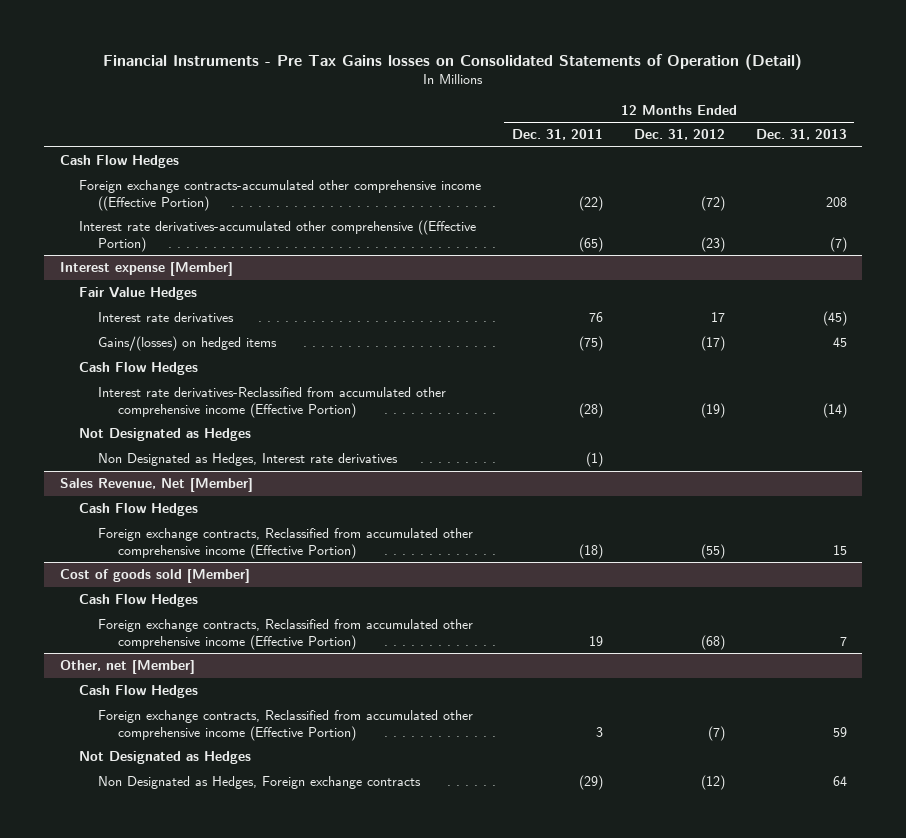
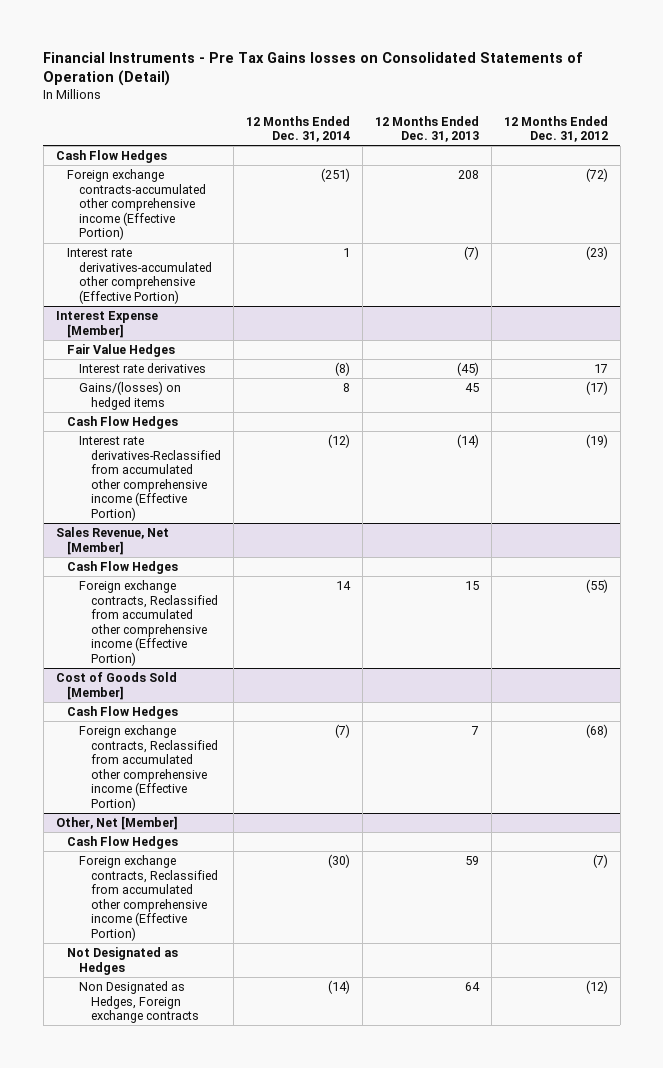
- | 12 Months Ended Dec. 31, 2011 | 12 Months Ended Dec. 31, 2012 | 12 Months Ended Dec. 31, 2013
+ | 12 Months Ended Dec. 31, 2014 | 12 Months Ended Dec. 31, 2013 | 12 Months Ended Dec. 31, 2012
- Foreign exchange contracts-accumulated other comprehensive income ((Effective Portion) | (22) | (72) | 208
- Interest rate derivatives-accumulated other comprehensive ((Effective Portion) | (65) | (23) | (7)
- Interest expense [Member]
+ Foreign exchange contracts-accumulated other comprehensive income (Effective Portion) | (251) | 208 | (72)
+ Interest rate derivatives-accumulated other comprehensive (Effective Portion) | 1 | (7) | (23)
+ Interest Expense [Member]
- Not Designated as Hedges
- Non Designated as Hedges, Interest rate derivatives | (1) | |
- Cost of goods sold [Member]
+ Cost of Goods Sold [Member]
- Other, net [Member]
+ Other, Net [Member]

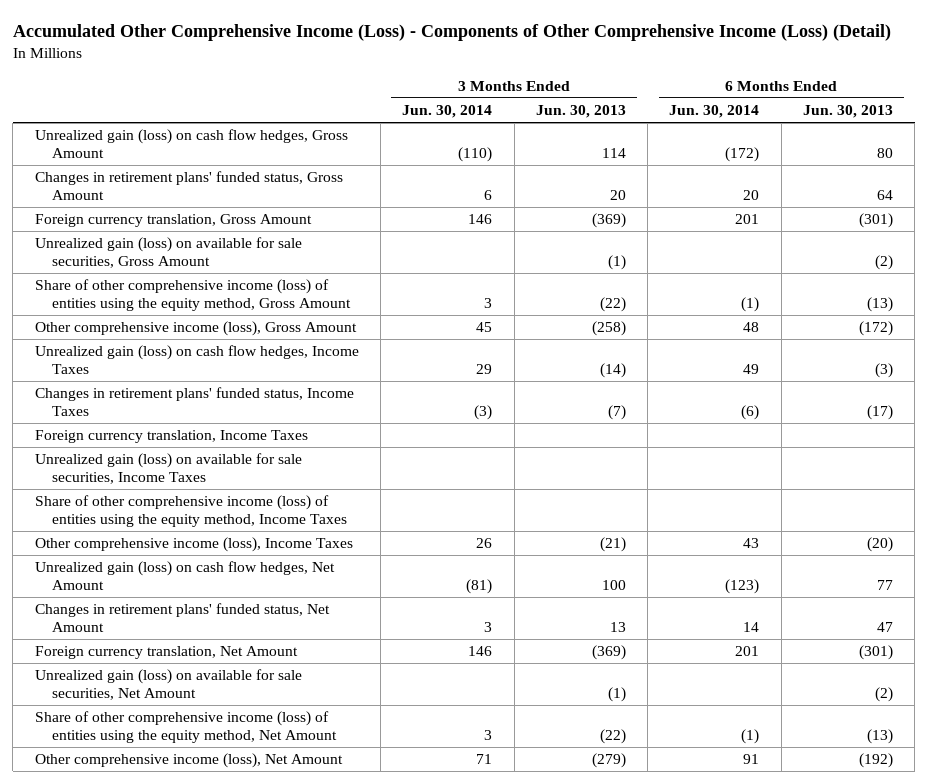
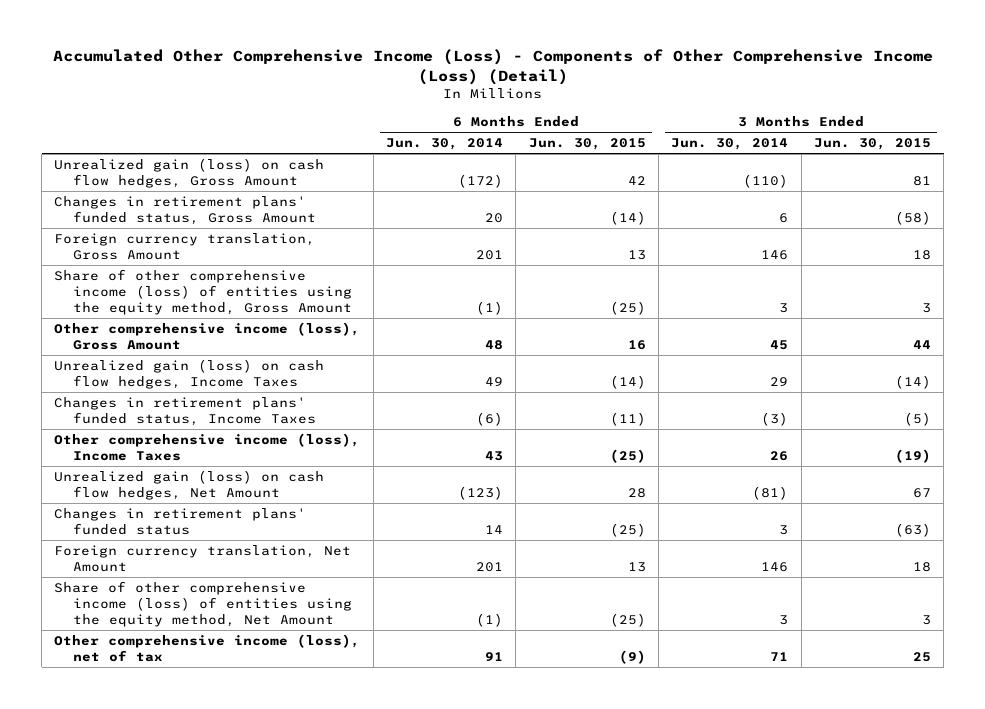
- | 3 Months Ended Jun. 30, 2014 | 3 Months Ended Jun. 30, 2013 | 6 Months Ended Jun. 30, 2014 | 6 Months Ended Jun. 30, 2013
+ | 6 Months Ended Jun. 30, 2014 | 6 Months Ended Jun. 30, 2015 | 3 Months Ended Jun. 30, 2014 | 3 Months Ended Jun. 30, 2015
- Unrealized gain (loss) on available for sale securities, Gross Amount | | (1) | | (2)
- Foreign currency translation, Income Taxes
- Unrealized gain (loss) on available for sale securities, Income Taxes
- Share of other comprehensive income (loss) of entities using the equity method, Income Taxes
- Changes in retirement plans' funded status, Net Amount | 3 | 13 | 14 | 47
+ Changes in retirement plans' funded status | 14 | (25) | 3 | (63)
- Unrealized gain (loss) on available for sale securities, Net Amount | | (1) | | (2)
- Other comprehensive income (loss), Net Amount | 71 | (279) | 91 | (192)
+ Other comprehensive income (loss), net of tax | 91 | (9) | 71 | 25

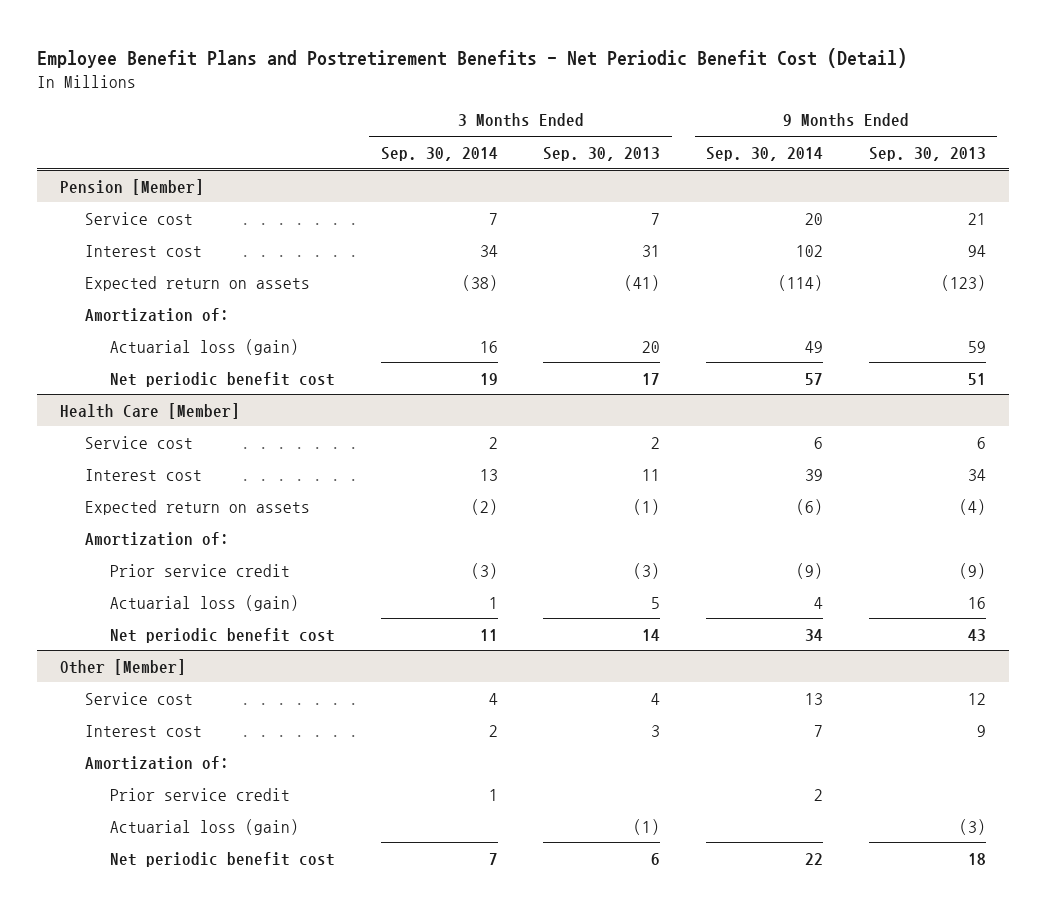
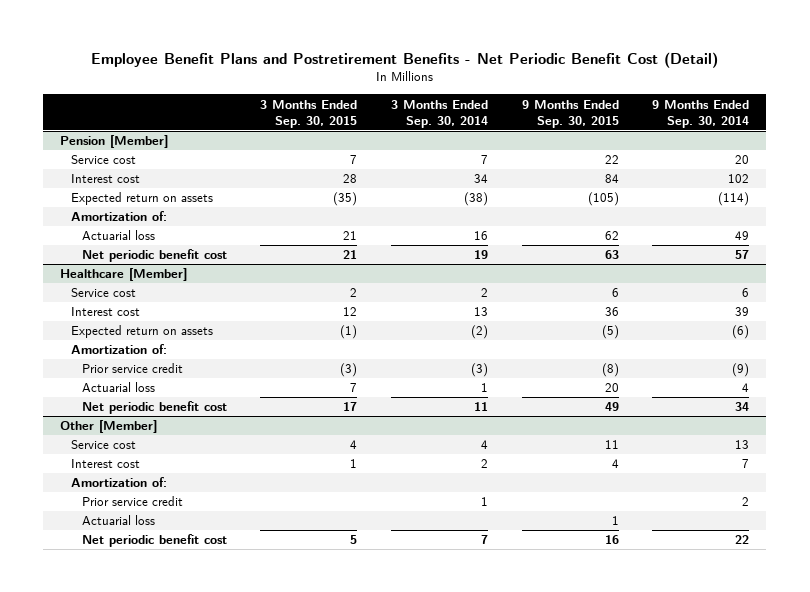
- | 3 Months Ended Sep. 30, 2014 | 3 Months Ended Sep. 30, 2013 | 9 Months Ended Sep. 30, 2014 | 9 Months Ended Sep. 30, 2013
+ | 3 Months Ended Sep. 30, 2015 | 3 Months Ended Sep. 30, 2014 | 9 Months Ended Sep. 30, 2015 | 9 Months Ended Sep. 30, 2014
@ Pension [Member]
- Actuarial loss (gain) | 16 | 20 | 49 | 59
+ Actuarial loss | 21 | 16 | 62 | 49
- Health Care [Member]
+ Healthcare [Member]
- Actuarial loss (gain) | 1 | 5 | 4 | 16
+ Actuarial loss | 7 | 1 | 20 | 4
@ Other [Member]
- Actuarial loss (gain) | | (1) | | (3)
+ Actuarial loss | | | 1 |

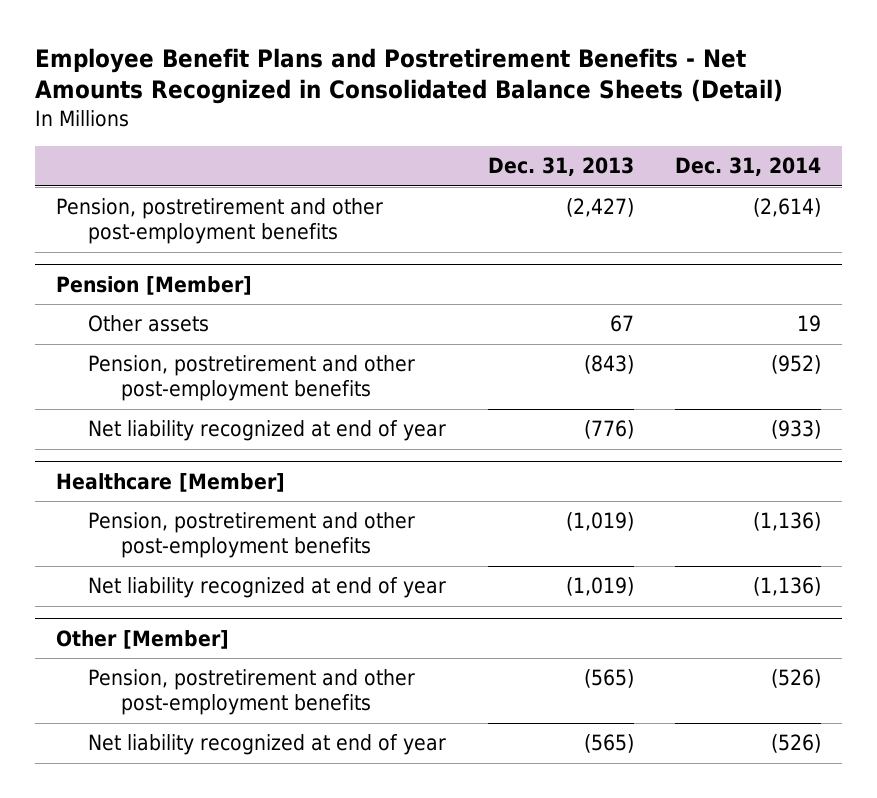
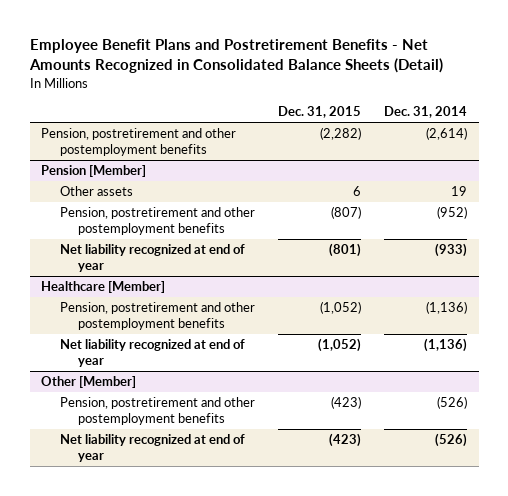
- | Dec. 31, 2013 | Dec. 31, 2014
+ | Dec. 31, 2015 | Dec. 31, 2014
- Pension, postretirement and other post-employment benefits | (2,427) | (2,614)
+ Pension, postretirement and other postemployment benefits | (2,282) | (2,614)
@ Pension [Member]
- Pension, postretirement and other post-employment benefits | (843) | (952)
+ Pension, postretirement and other postemployment benefits | (807) | (952)
@ Healthcare [Member]
- Pension, postretirement and other post-employment benefits | (1,019) | (1,136)
+ Pension, postretirement and other postemployment benefits | (1,052) | (1,136)
@ Other [Member]
- Pension, postretirement and other post-employment benefits | (565) | (526)
+ Pension, postretirement and other postemployment benefits | (423) | (526)

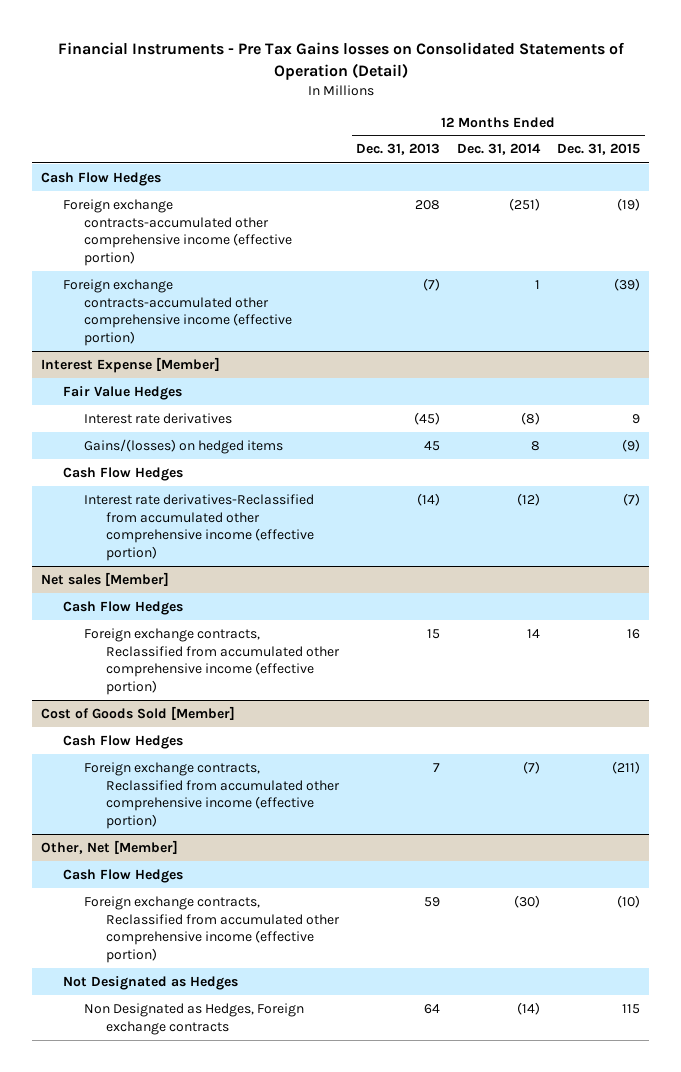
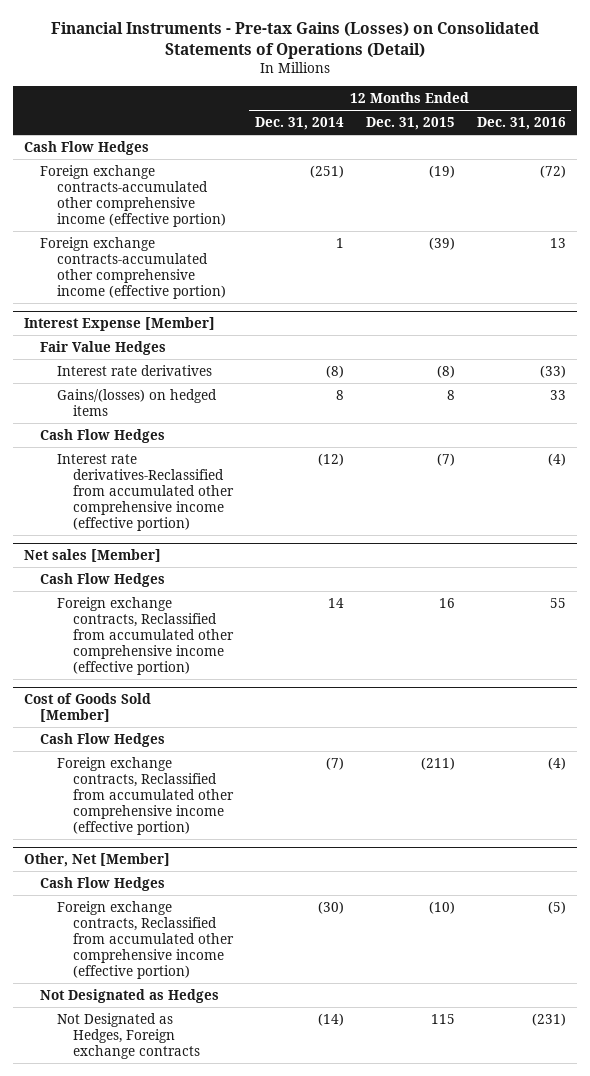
- Financial Instruments - Pre Tax Gains losses on Consolidated Statements of Operation (Detail)
+ Financial Instruments - Pre-tax Gains (Losses) on Consolidated Statements of Operations (Detail)
- | 12 Months Ended Dec. 31, 2013 | 12 Months Ended Dec. 31, 2014 | 12 Months Ended Dec. 31, 2015
+ | 12 Months Ended Dec. 31, 2014 | 12 Months Ended Dec. 31, 2015 | 12 Months Ended Dec. 31, 2016
@ Interest Expense [Member]
- Interest rate derivatives | (45) | (8) | 9
- Gains/(losses) on hedged items | 45 | 8 | (9)
+ Interest rate derivatives | (8) | (8) | (33)
+ Gains/(losses) on hedged items | 8 | 8 | 33
@ Other, Net [Member]
- Non Designated as Hedges, Foreign exchange contracts | 64 | (14) | 115
+ Not Designated as Hedges, Foreign exchange contracts | (14) | 115 | (231)

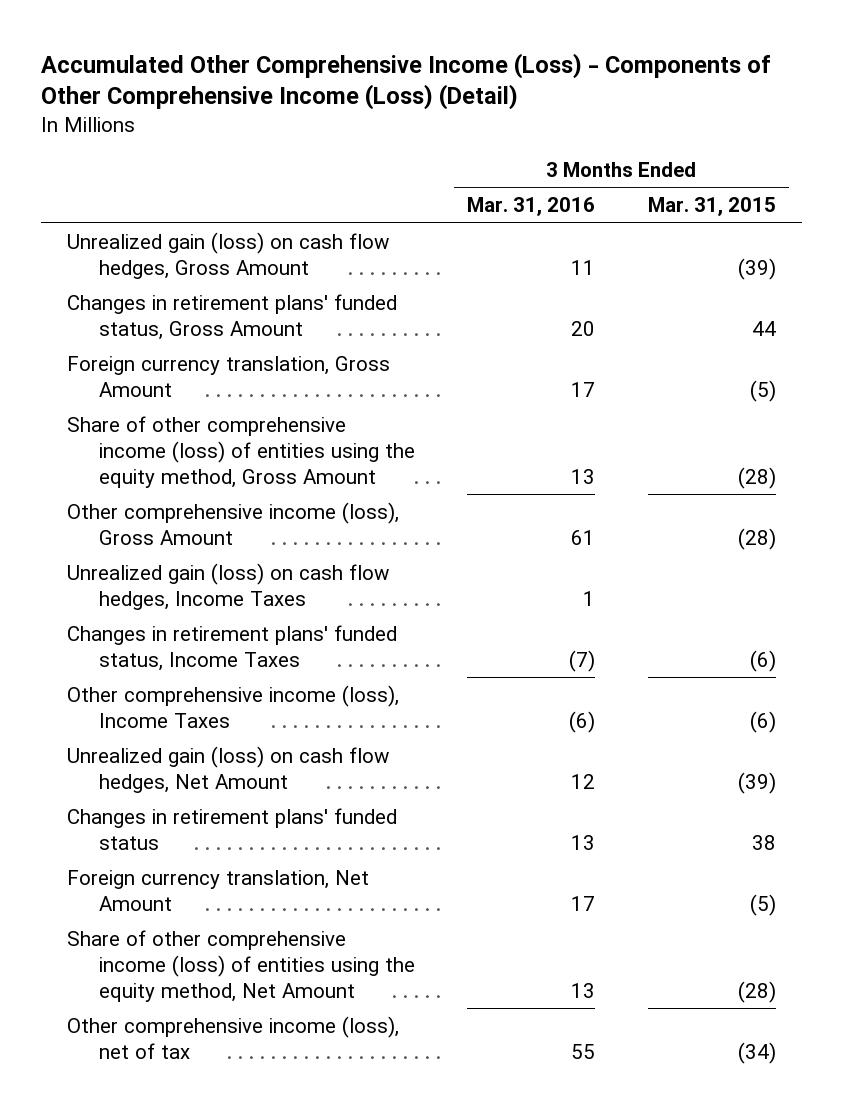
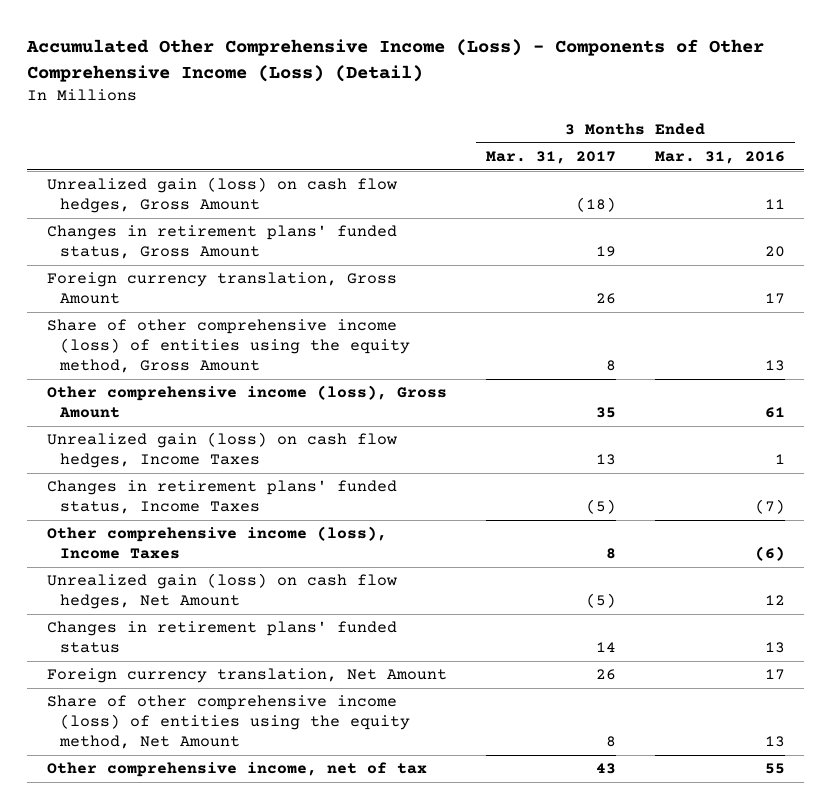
- | 3 Months Ended Mar. 31, 2016 | 3 Months Ended Mar. 31, 2015
+ | 3 Months Ended Mar. 31, 2017 | 3 Months Ended Mar. 31, 2016
- Other comprehensive income (loss), net of tax | 55 | (34)
+ Other comprehensive income, net of tax | 43 | 55

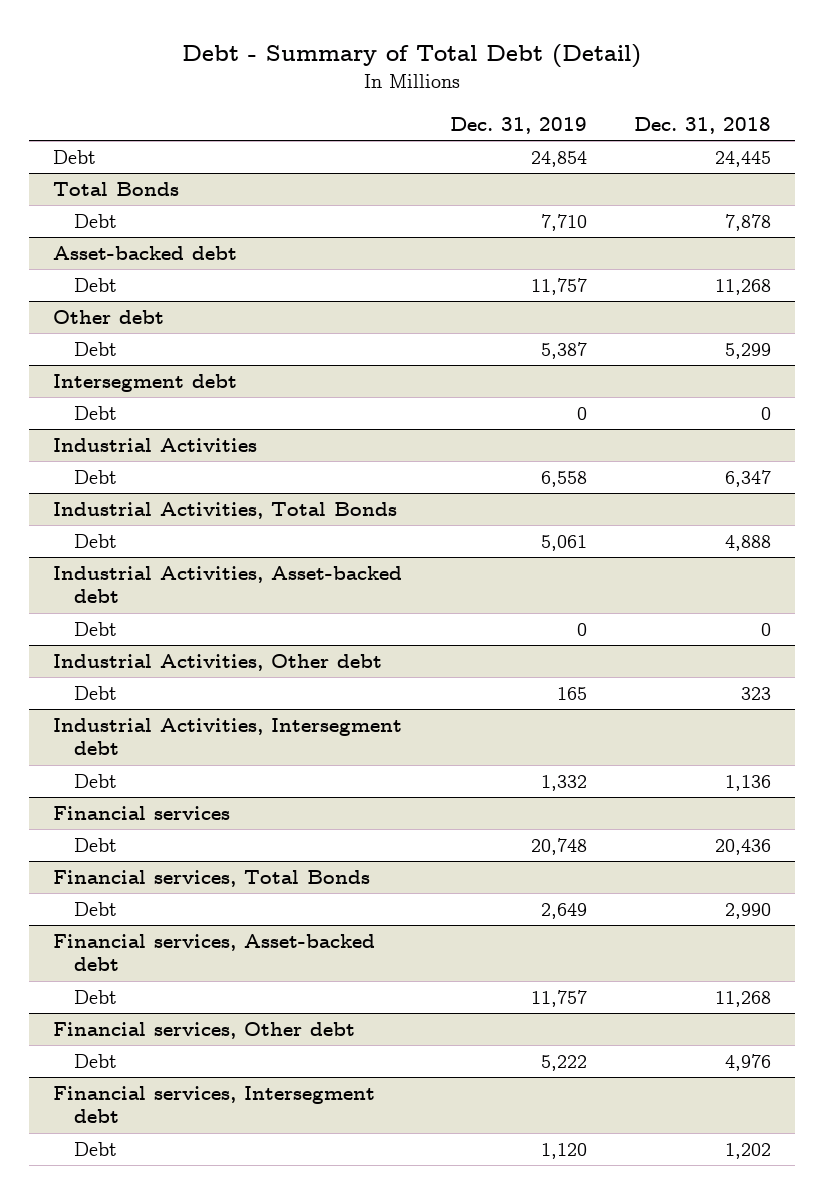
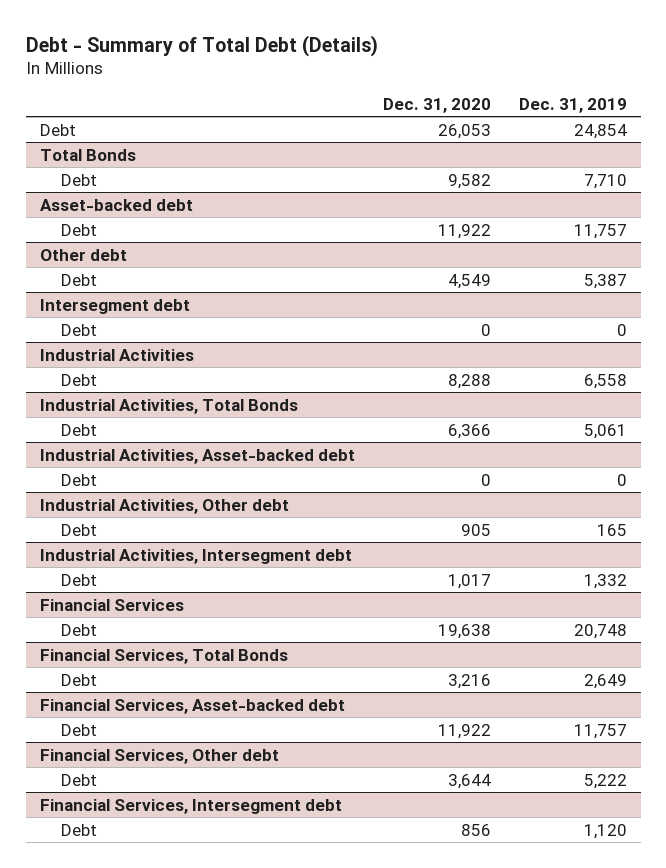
- Debt - Summary of Total Debt (Detail)
+ Debt - Summary of Total Debt (Details)
- | Dec. 31, 2019 | Dec. 31, 2018
+ | Dec. 31, 2020 | Dec. 31, 2019
- Financial services
+ Financial Services
- Financial services, Total Bonds
+ Financial Services, Total Bonds
- Financial services, Asset-backed debt
+ Financial Services, Asset-backed debt
- Financial services, Other debt
+ Financial Services, Other debt
- Financial services, Intersegment debt
+ Financial Services, Intersegment debt

